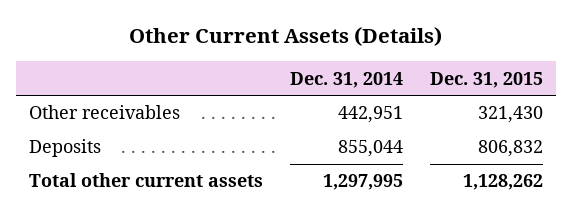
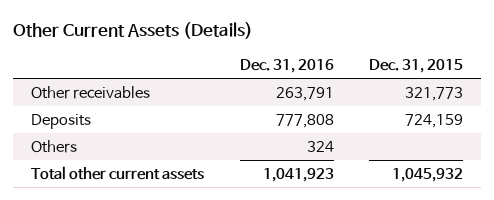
- | Dec. 31, 2014 | Dec. 31, 2015
+ | Dec. 31, 2016 | Dec. 31, 2015
- Other receivables | 442,951 | 321,430
- Deposits | 855,044 | 806,832
- Total other current assets | 1,297,995 | 1,128,262
+ Other receivables | 263,791 | 321,773
+ Deposits | 777,808 | 724,159
+ Others | 324 |
+ Total other current assets | 1,041,923 | 1,045,932

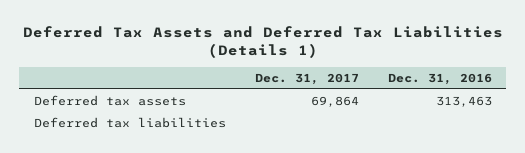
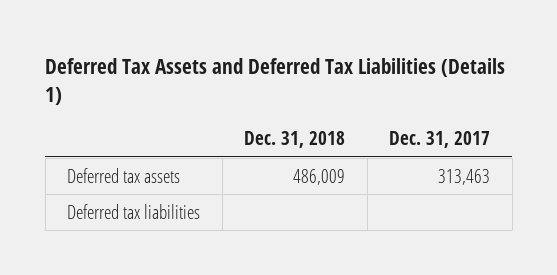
- | Dec. 31, 2017 | Dec. 31, 2016
+ | Dec. 31, 2018 | Dec. 31, 2017
- Deferred tax assets | 69,864 | 313,463
+ Deferred tax assets | 486,009 | 313,463

